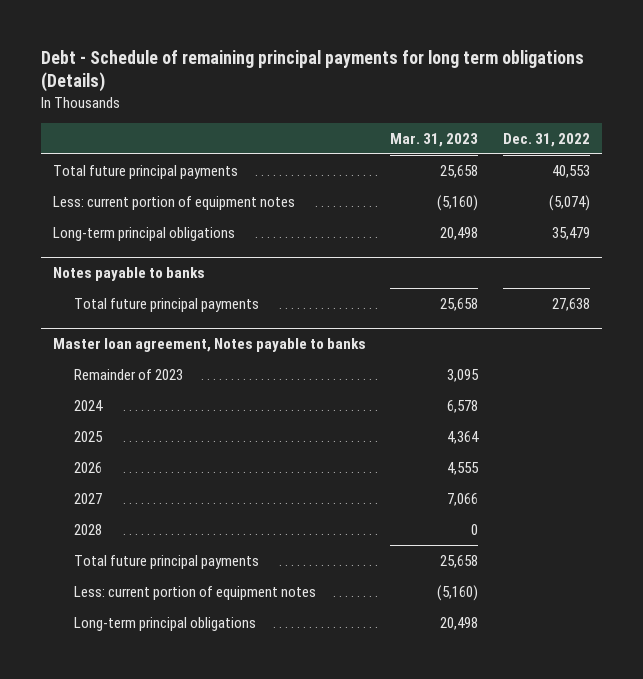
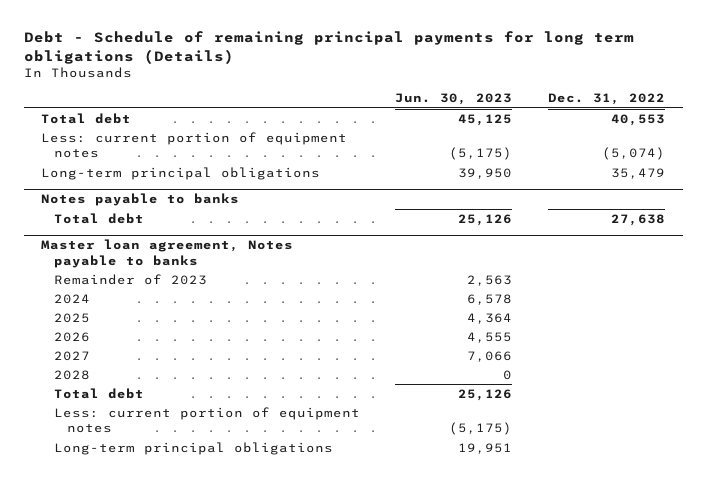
- | Mar. 31, 2023 | Dec. 31, 2022
+ | Jun. 30, 2023 | Dec. 31, 2022
- Total future principal payments | 25,658 | 40,553
+ Total debt | 45,125 | 40,553
@ Notes payable to banks
- Total future principal payments | 25,658 | 27,638
+ Total debt | 25,126 | 27,638
@ Master loan agreement, Notes payable to banks
- Total future principal payments | 25,658 |
+ Total debt | 25,126 |

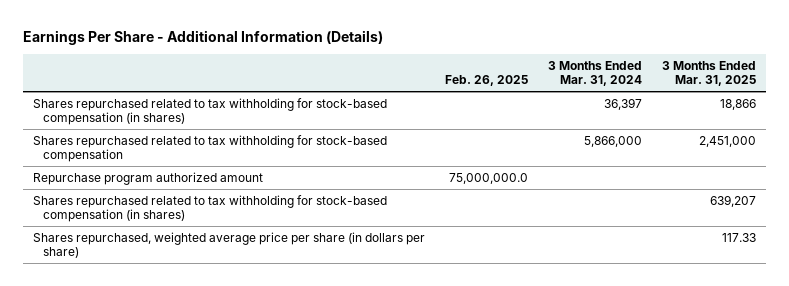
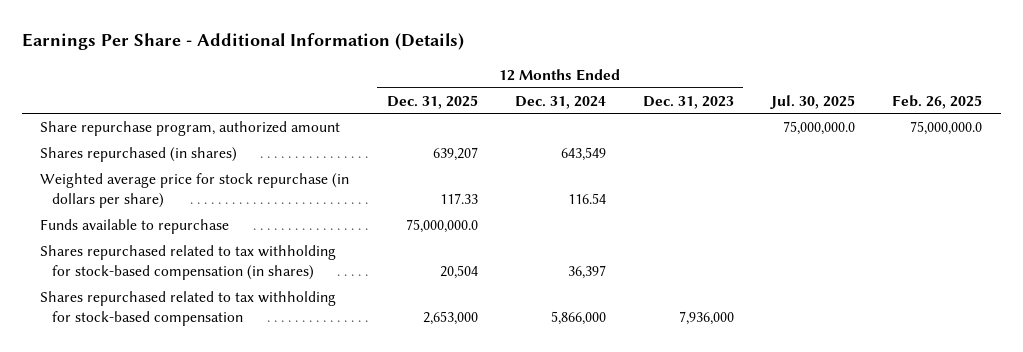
- | Feb. 26, 2025 | 3 Months Ended Mar. 31, 2024 | 3 Months Ended Mar. 31, 2025
+ | 12 Months Ended Dec. 31, 2025 | 12 Months Ended Dec. 31, 2024 | 12 Months Ended Dec. 31, 2023 | Jul. 30, 2025 | Feb. 26, 2025
+ Share repurchase program, authorized amount | | | | 75,000,000.0 | 75,000,000.0
+ Shares repurchased (in shares) | 639,207 | 643,549 | | |
+ Weighted average price for stock repurchase (in dollars per share) | 117.33 | 116.54 | | |
+ Funds available to repurchase | 75,000,000.0 | | | |
- Repurchase program authorized amount | 75,000,000.0 | |
- Shares repurchased related to tax withholding for stock-based compensation (in shares) | | | 639,207
- Shares repurchased, weighted average price per share (in dollars per share) | | | 117.33

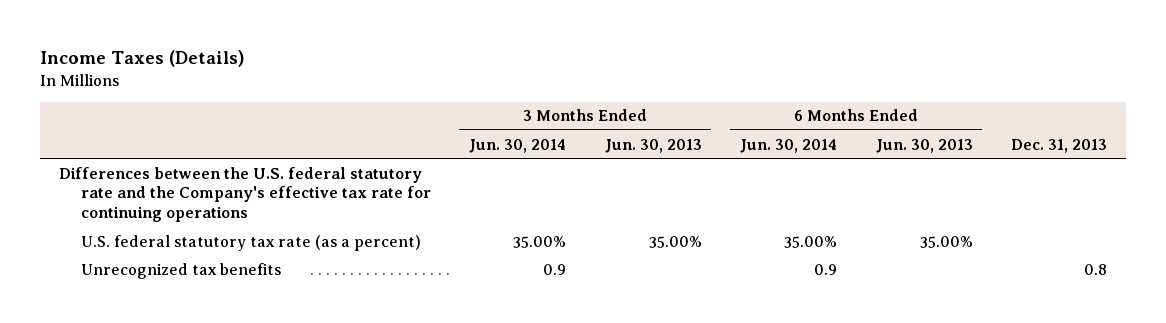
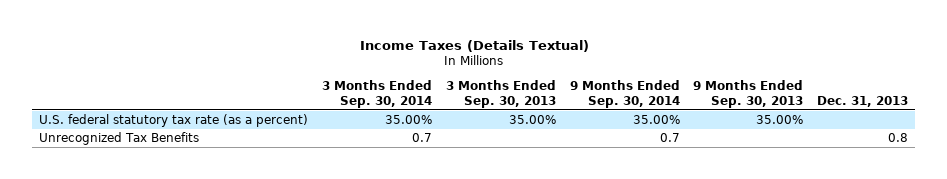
- Income Taxes (Details)
+ Income Taxes (Details Textual)
- | 3 Months Ended Jun. 30, 2014 | 3 Months Ended Jun. 30, 2013 | 6 Months Ended Jun. 30, 2014 | 6 Months Ended Jun. 30, 2013 | Dec. 31, 2013
+ | 3 Months Ended Sep. 30, 2014 | 3 Months Ended Sep. 30, 2013 | 9 Months Ended Sep. 30, 2014 | 9 Months Ended Sep. 30, 2013 | Dec. 31, 2013
- Differences between the U.S. federal statutory rate and the Company's effective tax rate for continuing operations
- Unrecognized tax benefits | 0.9 | | 0.9 | | 0.8
+ Unrecognized Tax Benefits | 0.7 | | 0.7 | | 0.8

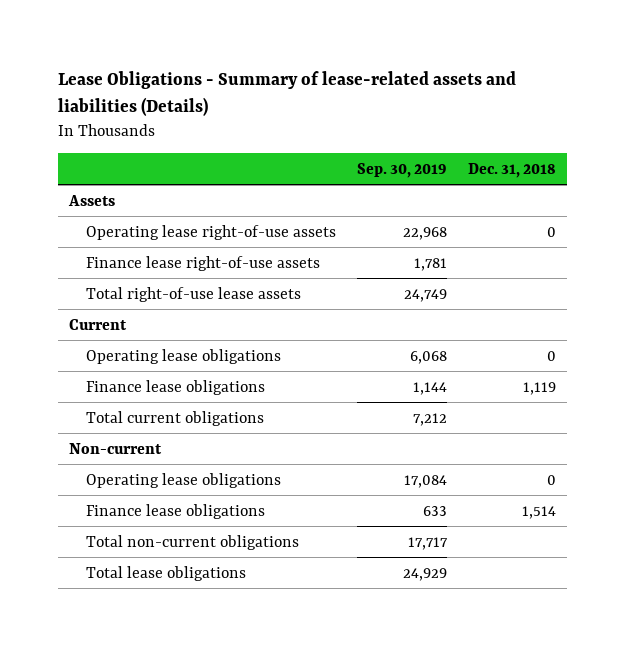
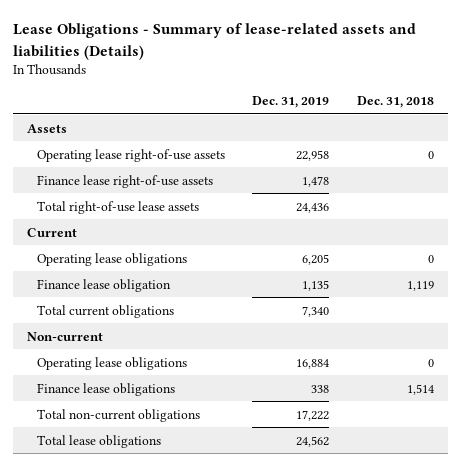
- | Sep. 30, 2019 | Dec. 31, 2018
+ | Dec. 31, 2019 | Dec. 31, 2018
- Finance lease obligations | 1,144 | 1,119
+ Finance lease obligation | 1,135 | 1,119

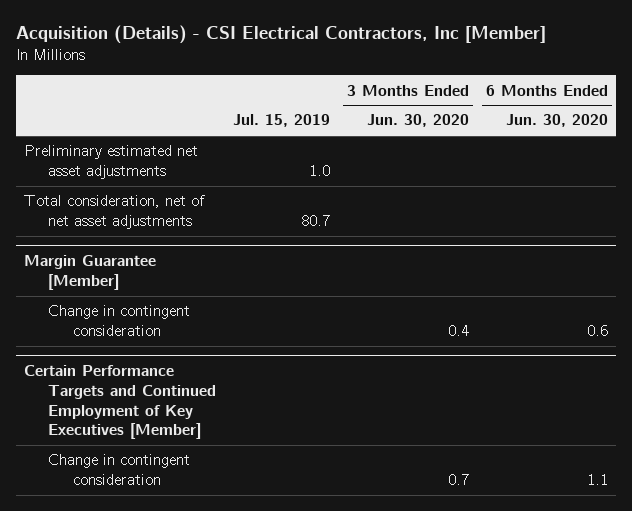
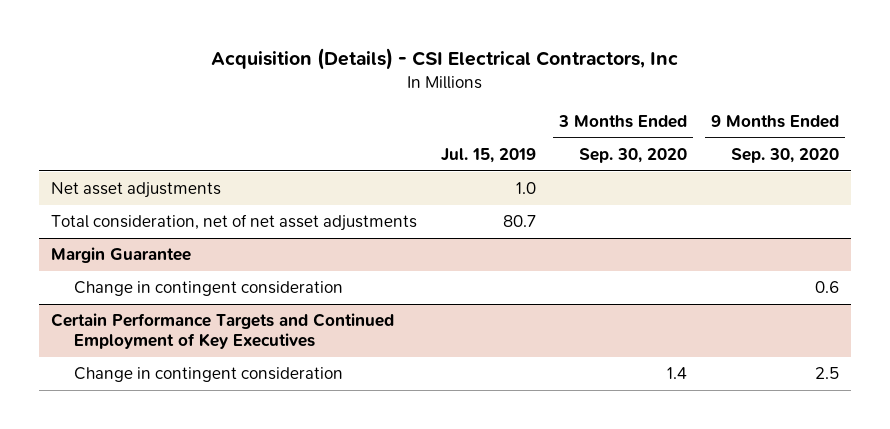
- Acquisition (Details) - CSI Electrical Contractors, Inc [Member]
+ Acquisition (Details) - CSI Electrical Contractors, Inc
- | Jul. 15, 2019 | 3 Months Ended Jun. 30, 2020 | 6 Months Ended Jun. 30, 2020
+ | Jul. 15, 2019 | 3 Months Ended Sep. 30, 2020 | 9 Months Ended Sep. 30, 2020
- Preliminary estimated net asset adjustments | 1.0 | |
+ Net asset adjustments | 1.0 | |
- Margin Guarantee [Member]
+ Margin Guarantee
- Certain Performance Targets and Continued Employment of Key Executives [Member]
+ Certain Performance Targets and Continued Employment of Key Executives

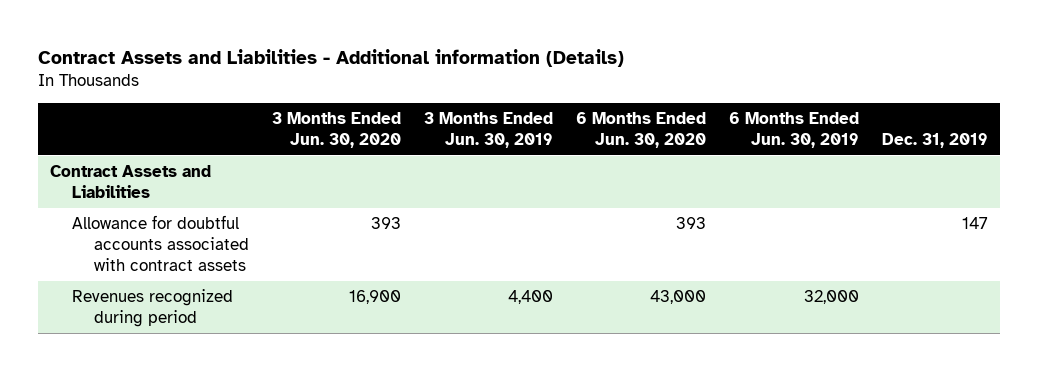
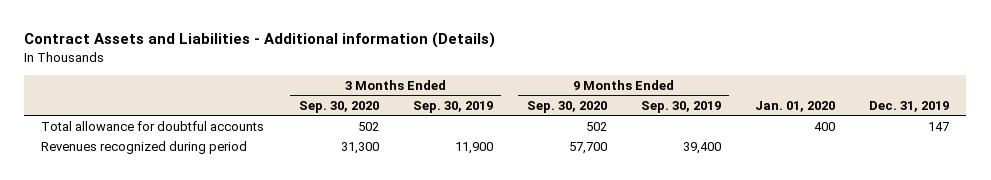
- | 3 Months Ended Jun. 30, 2020 | 3 Months Ended Jun. 30, 2019 | 6 Months Ended Jun. 30, 2020 | 6 Months Ended Jun. 30, 2019 | Dec. 31, 2019
+ | 3 Months Ended Sep. 30, 2020 | 3 Months Ended Sep. 30, 2019 | 9 Months Ended Sep. 30, 2020 | 9 Months Ended Sep. 30, 2019 | Jan. 01, 2020 | Dec. 31, 2019
- Contract Assets and Liabilities
- Allowance for doubtful accounts associated with contract assets | 393 | | 393 | | 147
+ Total allowance for doubtful accounts | 502 | | 502 | | 400 | 147

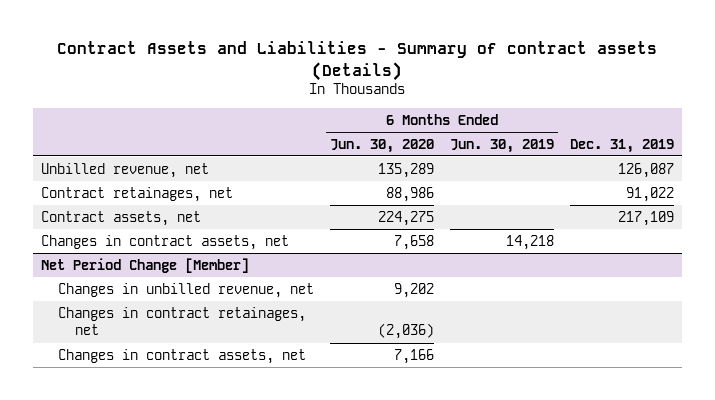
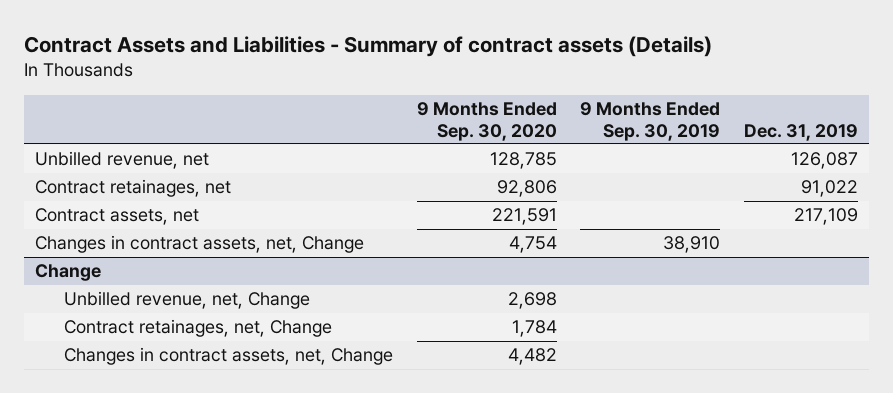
- | 6 Months Ended Jun. 30, 2020 | 6 Months Ended Jun. 30, 2019 | Dec. 31, 2019
+ | 9 Months Ended Sep. 30, 2020 | 9 Months Ended Sep. 30, 2019 | Dec. 31, 2019
- Changes in contract assets, net | 7,658 | 14,218 |
- Net Period Change [Member]
- Changes in unbilled revenue, net | 9,202 | |
- Changes in contract retainages, net | (2,036) | |
- Changes in contract assets, net | 7,166 | |
+ Changes in contract assets, net, Change | 4,754 | 38,910 |
+ Change
+ Unbilled revenue, net, Change | 2,698 | |
+ Contract retainages, net, Change | 1,784 | |
+ Changes in contract assets, net, Change | 4,482 | |

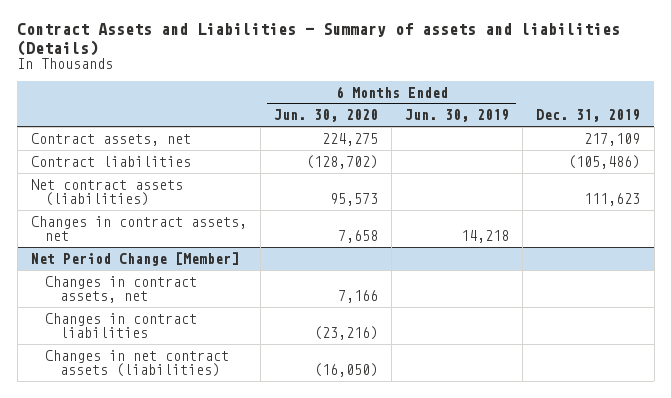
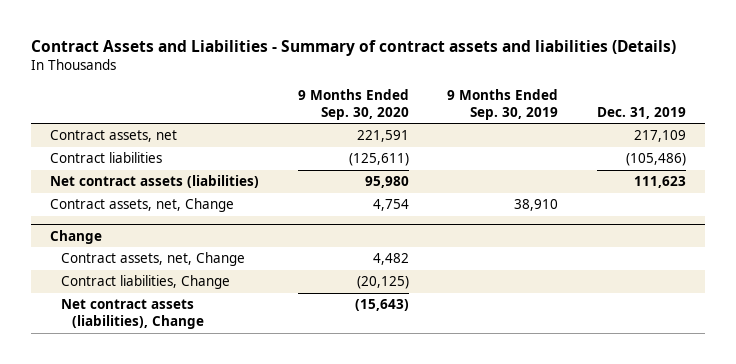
- Contract Assets and Liabilities - Summary of assets and liabilities (Details)
+ Contract Assets and Liabilities - Summary of contract assets and liabilities (Details)
- | 6 Months Ended Jun. 30, 2020 | 6 Months Ended Jun. 30, 2019 | Dec. 31, 2019
+ | 9 Months Ended Sep. 30, 2020 | 9 Months Ended Sep. 30, 2019 | Dec. 31, 2019
- Changes in contract assets, net | 7,658 | 14,218 |
- Net Period Change [Member]
- Changes in contract assets, net | 7,166 | |
- Changes in contract liabilities | (23,216) | |
- Changes in net contract assets (liabilities) | (16,050) | |
+ Contract assets, net, Change | 4,754 | 38,910 |
+ Change
+ Contract assets, net, Change | 4,482 | |
+ Contract liabilities, Change | (20,125) | |
+ Net contract assets (liabilities), Change | (15,643) | |

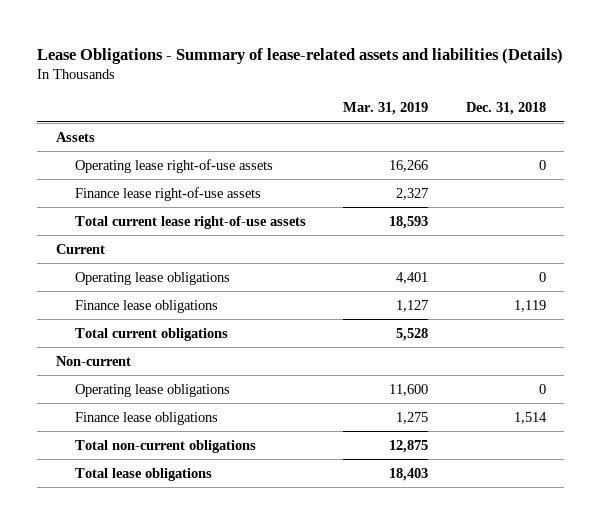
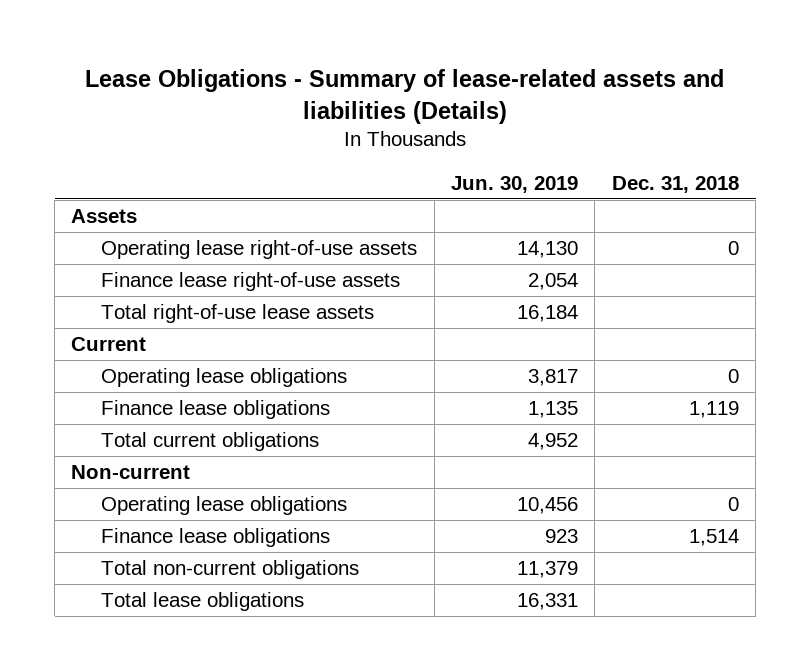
- | Mar. 31, 2019 | Dec. 31, 2018
+ | Jun. 30, 2019 | Dec. 31, 2018
- Total current lease right-of-use assets | 18,593 |
+ Total right-of-use lease assets | 16,184 |

